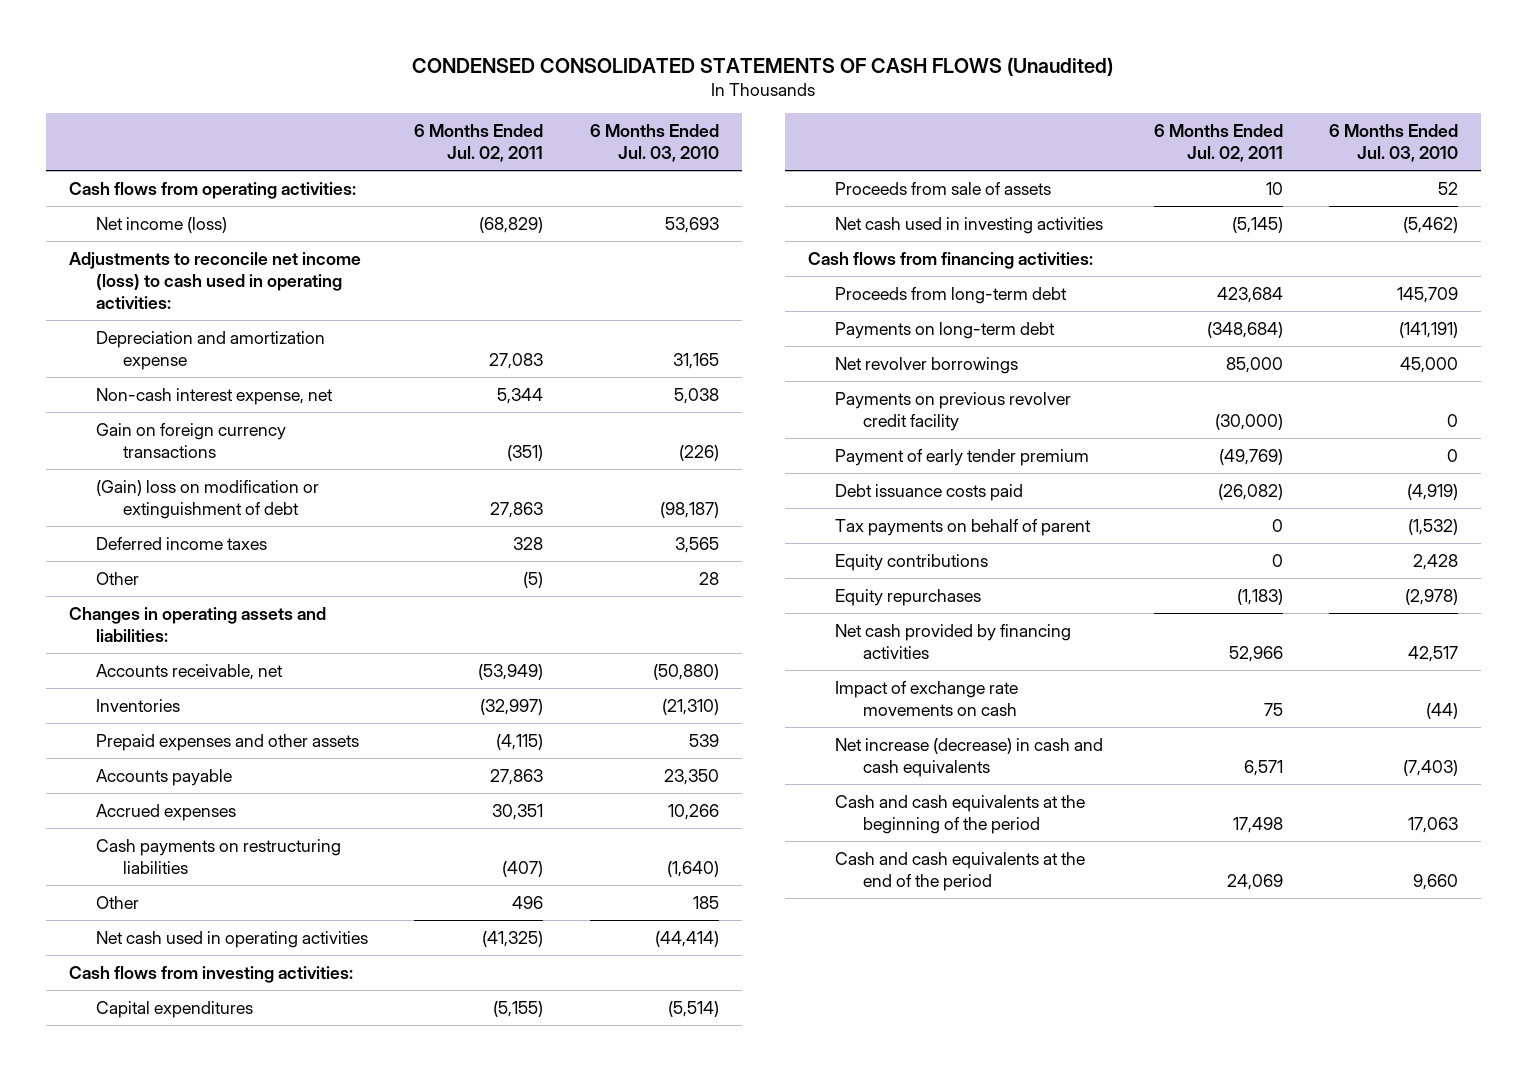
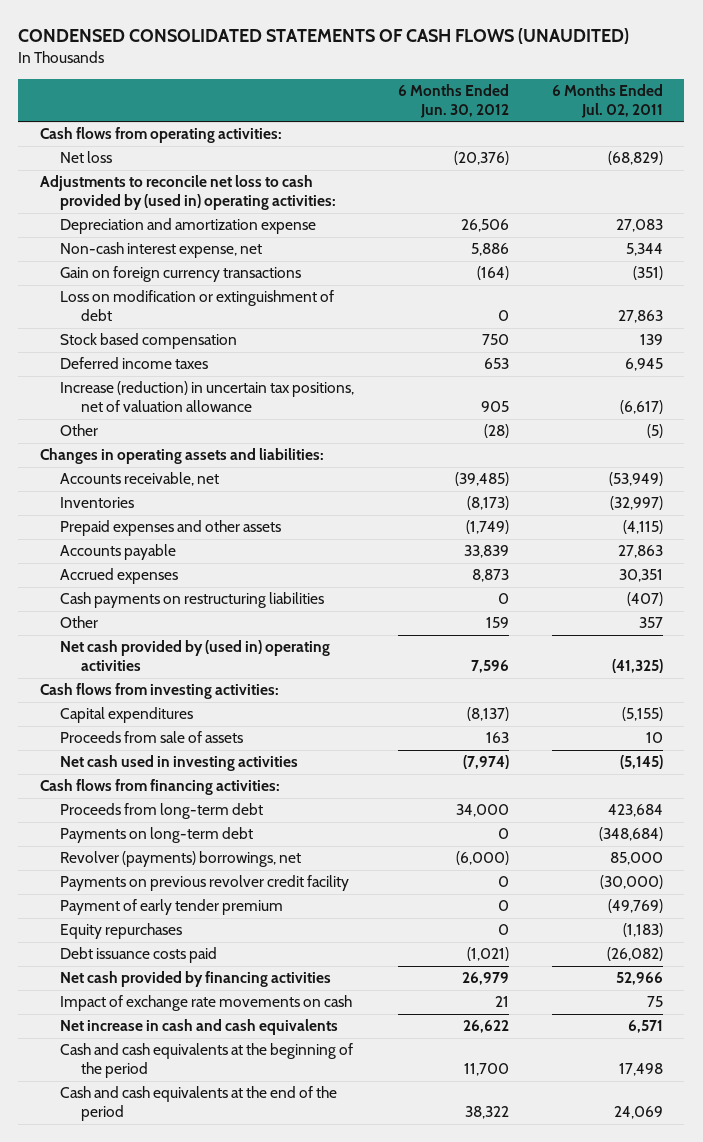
- CONDENSED CONSOLIDATED STATEMENTS OF CASH FLOWS (Unaudited)
+ CONDENSED CONSOLIDATED STATEMENTS OF CASH FLOWS (UNAUDITED)
- | 6 Months Ended Jul. 02, 2011 | 6 Months Ended Jul. 03, 2010
+ | 6 Months Ended Jun. 30, 2012 | 6 Months Ended Jul. 02, 2011
- Net income (loss) | (68,829) | 53,693
- Adjustments to reconcile net income (loss) to cash used in operating activities:
+ Net loss | (20,376) | (68,829)
+ Adjustments to reconcile net loss to cash provided by (used in) operating activities:
- (Gain) loss on modification or extinguishment of debt | 27,863 | (98,187)
- Deferred income taxes | 328 | 3,565
+ Loss on modification or extinguishment of debt | 0 | 27,863
+ Stock based compensation | 750 | 139
+ Deferred income taxes | 653 | 6,945
+ Increase (reduction) in uncertain tax positions, net of valuation allowance | 905 | (6,617)
- Other | 496 | 185
- Net cash used in operating activities | (41,325) | (44,414)
+ Other | 159 | 357
+ Net cash provided by (used in) operating activities | 7,596 | (41,325)
- Net revolver borrowings | 85,000 | 45,000
+ Revolver (payments) borrowings, net | (6,000) | 85,000
- Tax payments on behalf of parent | 0 | (1,532)
- Equity contributions | 0 | 2,428
moved down: Debt issuance costs paid | (1,021) | (26,082)
- Net increase (decrease) in cash and cash equivalents | 6,571 | (7,403)
+ Net increase in cash and cash equivalents | 26,622 | 6,571

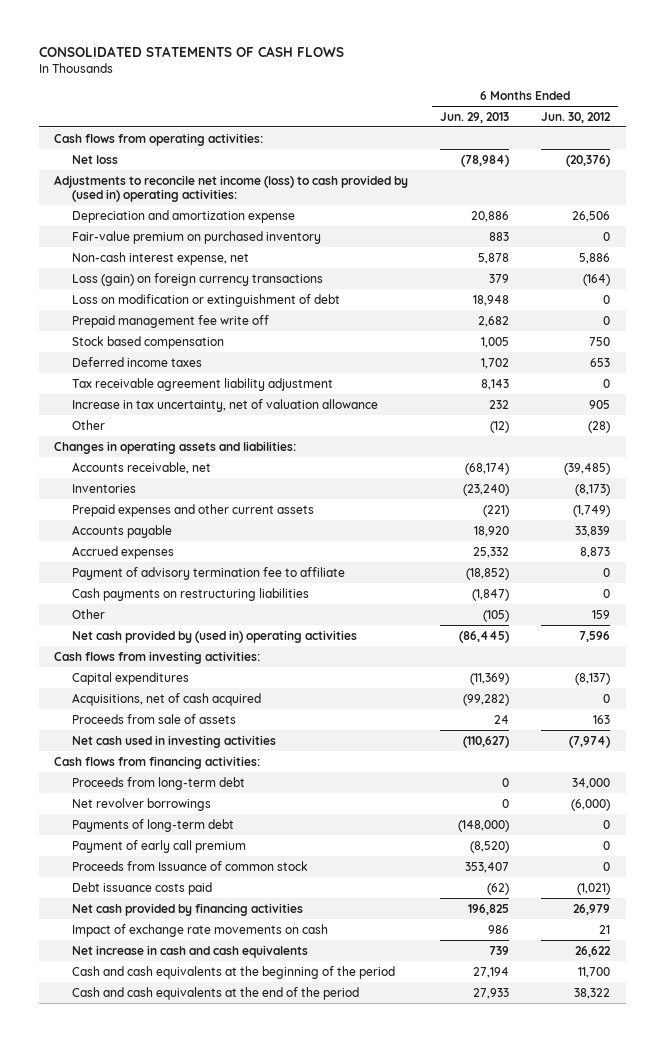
- CONDENSED CONSOLIDATED STATEMENTS OF CASH FLOWS (UNAUDITED)
+ CONSOLIDATED STATEMENTS OF CASH FLOWS
- | 6 Months Ended Jun. 30, 2012 | 6 Months Ended Jul. 02, 2011
+ | 6 Months Ended Jun. 29, 2013 | 6 Months Ended Jun. 30, 2012
- Adjustments to reconcile net loss to cash provided by (used in) operating activities:
+ Adjustments to reconcile net income (loss) to cash provided by (used in) operating activities:
+ Fair-value premium on purchased inventory | 883 | 0
- Gain on foreign currency transactions | (164) | (351)
+ Loss (gain) on foreign currency transactions | 379 | (164)
+ Prepaid management fee write off | 2,682 | 0
- Increase (reduction) in uncertain tax positions, net of valuation allowance | 905 | (6,617)
+ Tax receivable agreement liability adjustment | 8,143 | 0
+ Increase in tax uncertainty, net of valuation allowance | 232 | 905
- Prepaid expenses and other assets | (1,749) | (4,115)
+ Prepaid expenses and other current assets | (221) | (1,749)
+ Payment of advisory termination fee to affiliate | (18,852) | 0
+ Acquisitions, net of cash acquired | (99,282) | 0
- Payments on long-term debt | 0 | (348,684)
- Revolver (payments) borrowings, net | (6,000) | 85,000
- Payments on previous revolver credit facility | 0 | (30,000)
- Payment of early tender premium | 0 | (49,769)
- Equity repurchases | 0 | (1,183)
+ Net revolver borrowings | 0 | (6,000)
+ Payments of long-term debt | (148,000) | 0
+ Payment of early call premium | (8,520) | 0
+ Proceeds from Issuance of common stock | 353,407 | 0

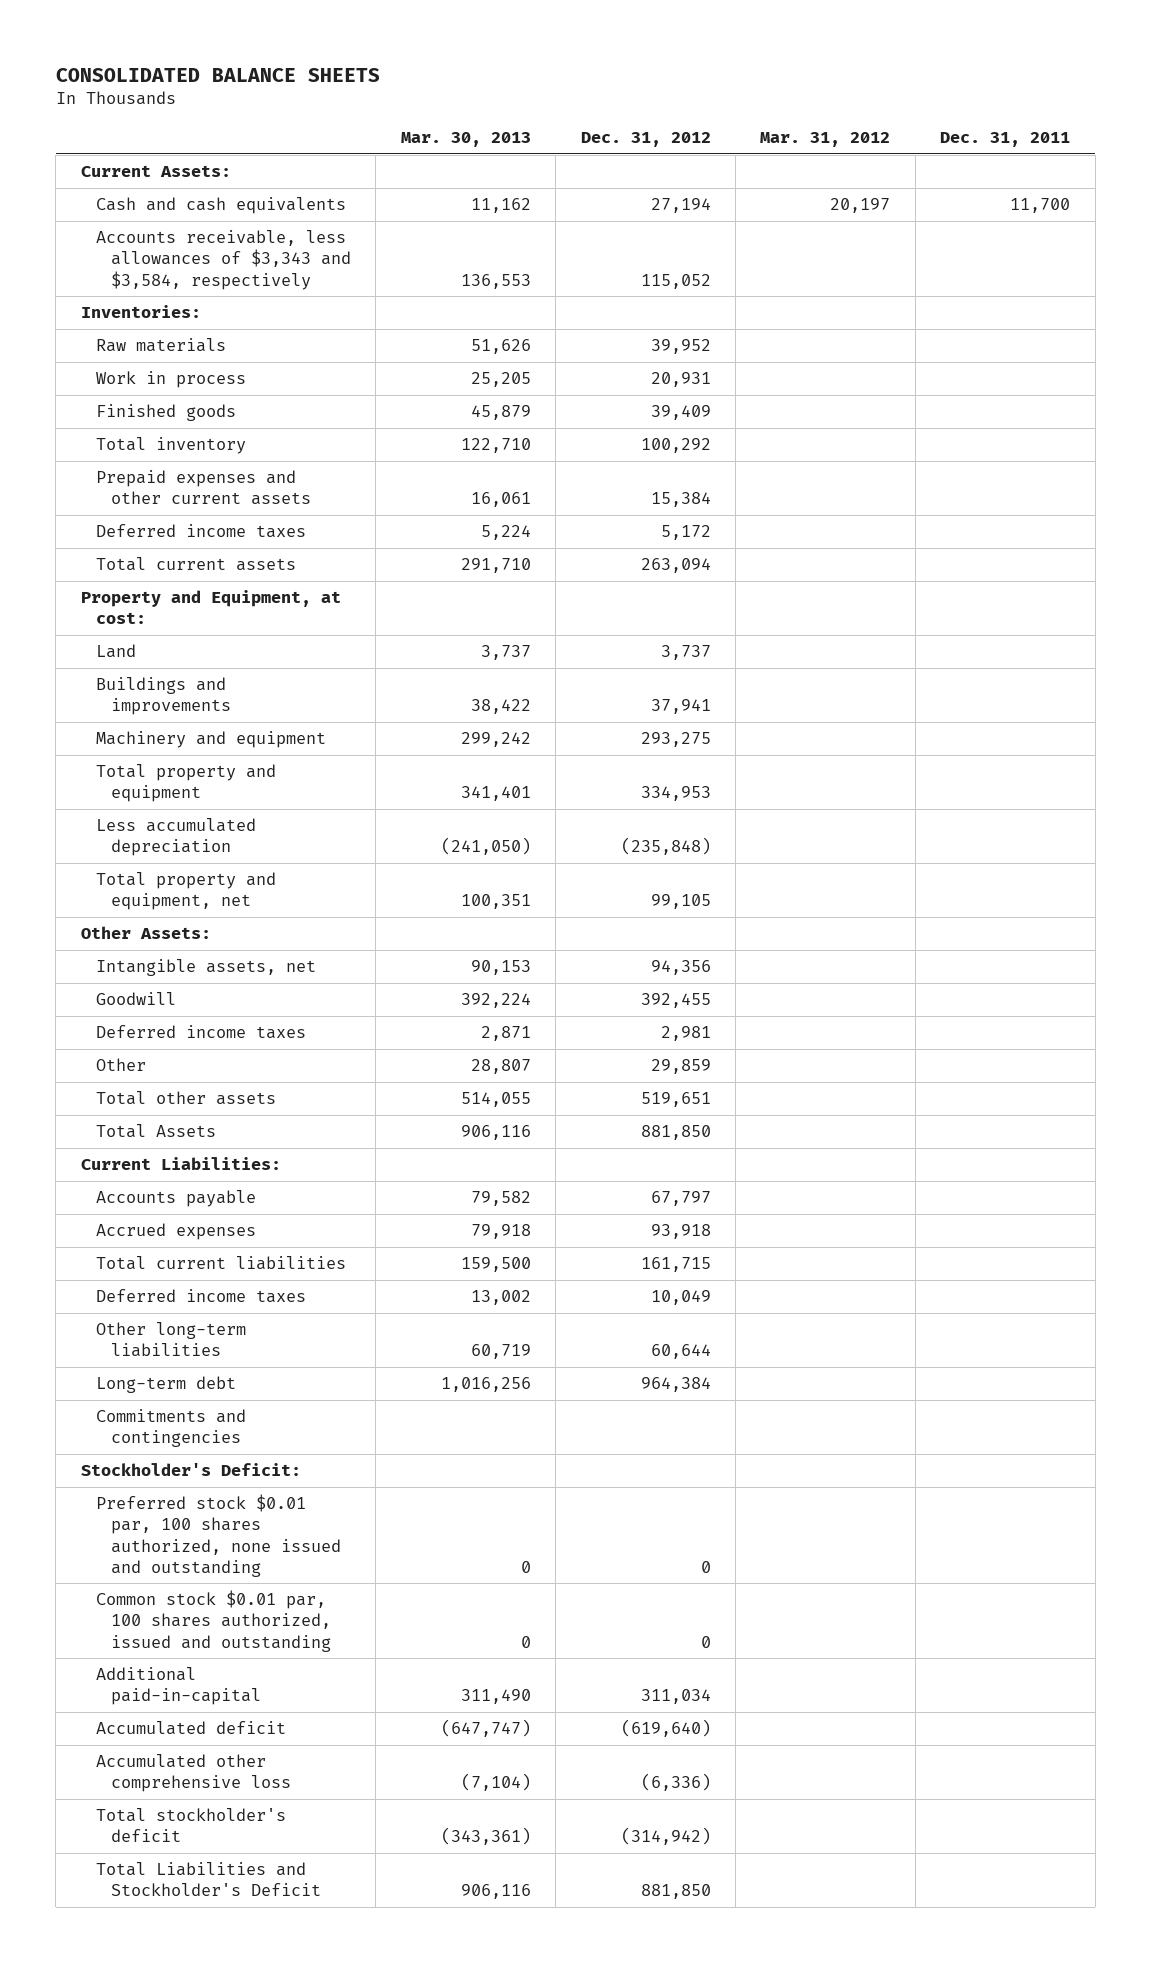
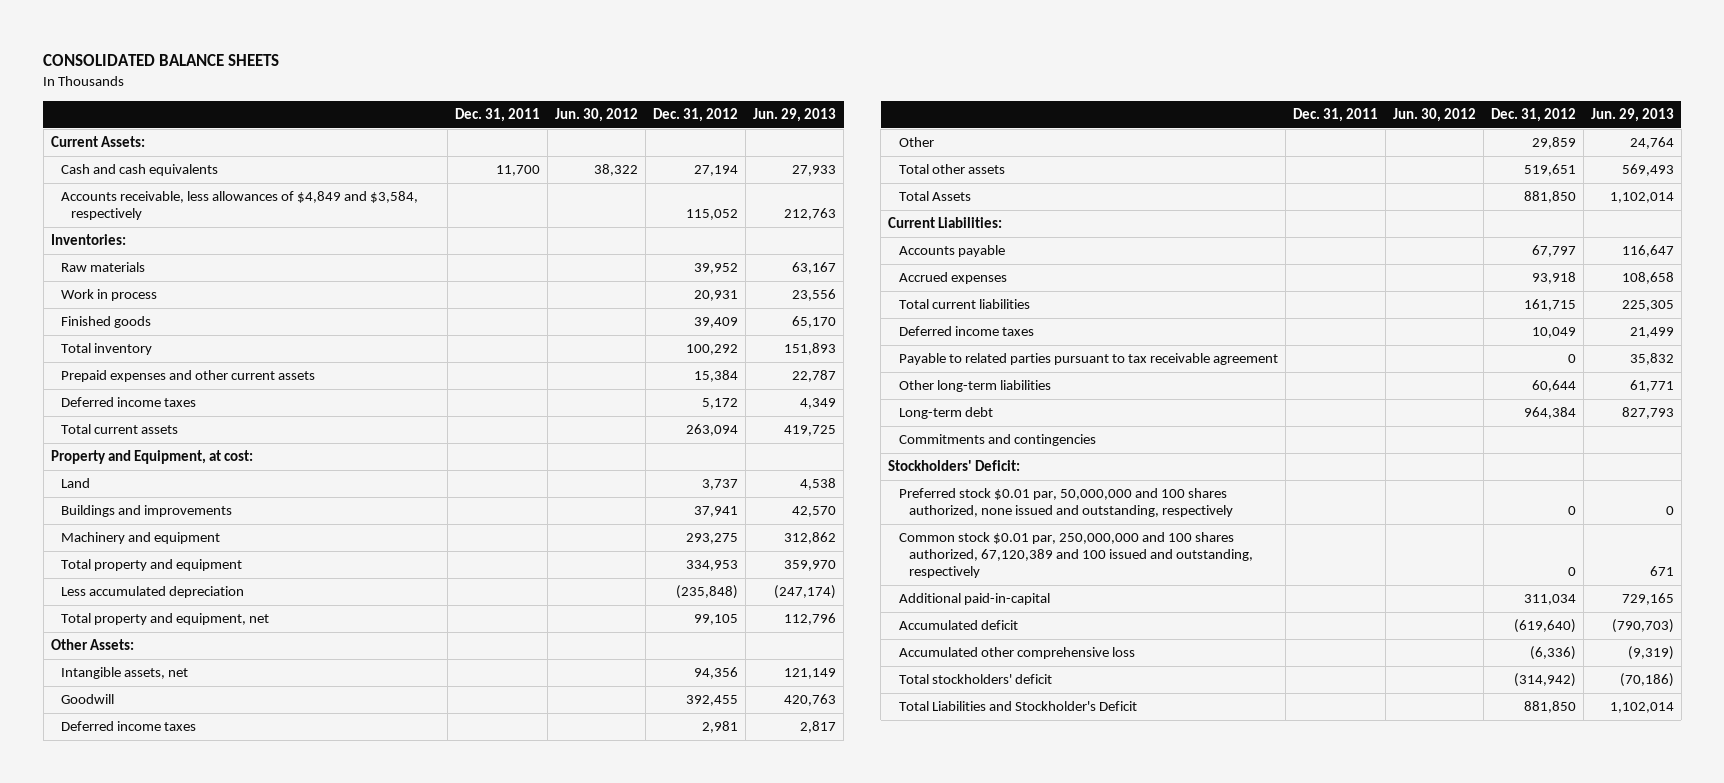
- | Mar. 30, 2013 | Dec. 31, 2012 | Mar. 31, 2012 | Dec. 31, 2011
+ | Dec. 31, 2011 | Jun. 30, 2012 | Dec. 31, 2012 | Jun. 29, 2013
- Accounts receivable, less allowances of $3,343 and $3,584, respectively | 136,553 | 115,052 | |
+ Accounts receivable, less allowances of $4,849 and $3,584, respectively | | | 115,052 | 212,763
+ Payable to related parties pursuant to tax receivable agreement | | | 0 | 35,832
- Stockholder's Deficit:
- Preferred stock $0.01 par, 100 shares authorized, none issued and outstanding | 0 | 0 | |
- Common stock $0.01 par, 100 shares authorized, issued and outstanding | 0 | 0 | |
+ Stockholders' Deficit:
+ Preferred stock $0.01 par, 50,000,000 and 100 shares authorized, none issued and outstanding, respectively | | | 0 | 0
+ Common stock $0.01 par, 250,000,000 and 100 shares authorized, 67,120,389 and 100 issued and outstanding, respectively | | | 0 | 671
- Total stockholder's deficit | (343,361) | (314,942) | |
+ Total stockholders' deficit | | | (314,942) | (70,186)

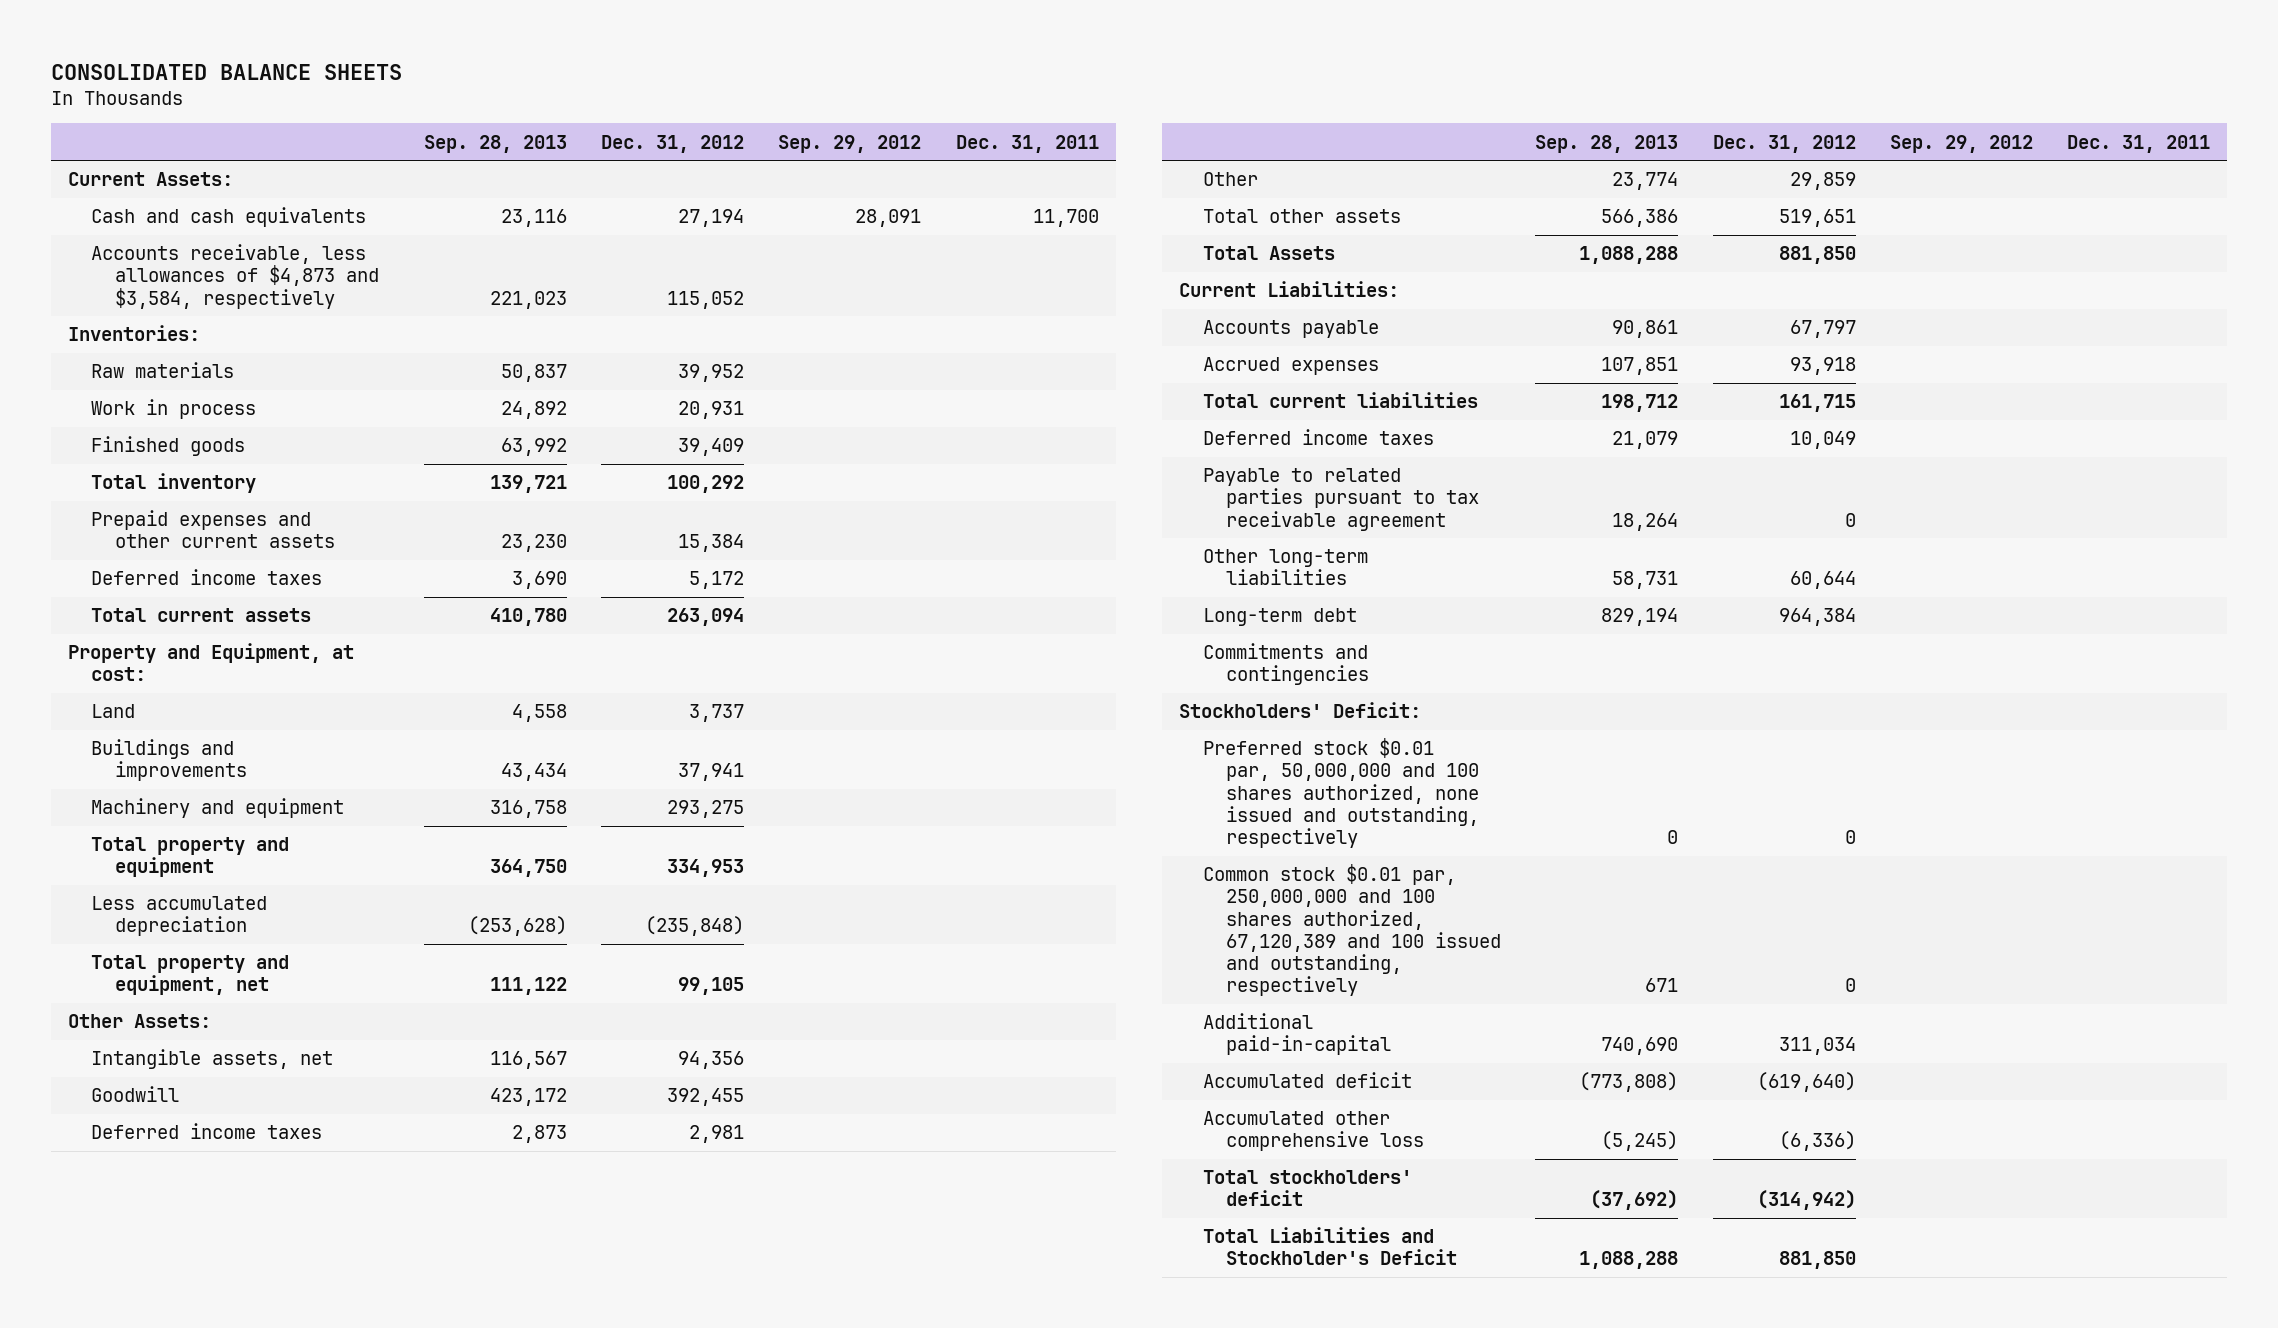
- | Dec. 31, 2011 | Jun. 30, 2012 | Dec. 31, 2012 | Jun. 29, 2013
+ | Sep. 28, 2013 | Dec. 31, 2012 | Sep. 29, 2012 | Dec. 31, 2011
- Accounts receivable, less allowances of $4,849 and $3,584, respectively | | | 115,052 | 212,763
+ Accounts receivable, less allowances of $4,873 and $3,584, respectively | 221,023 | 115,052 | |

